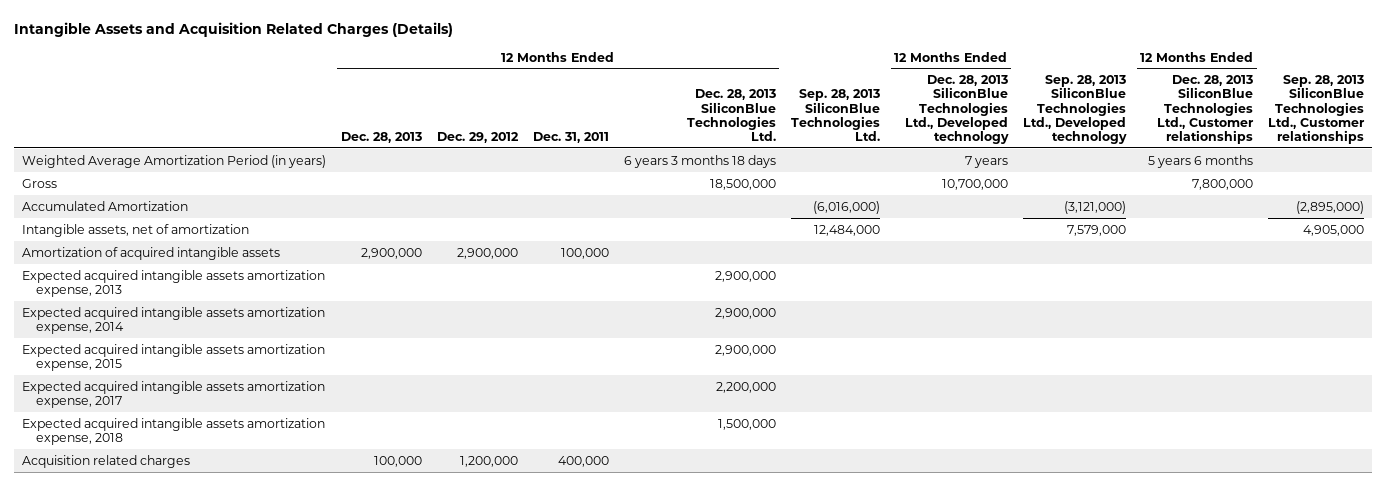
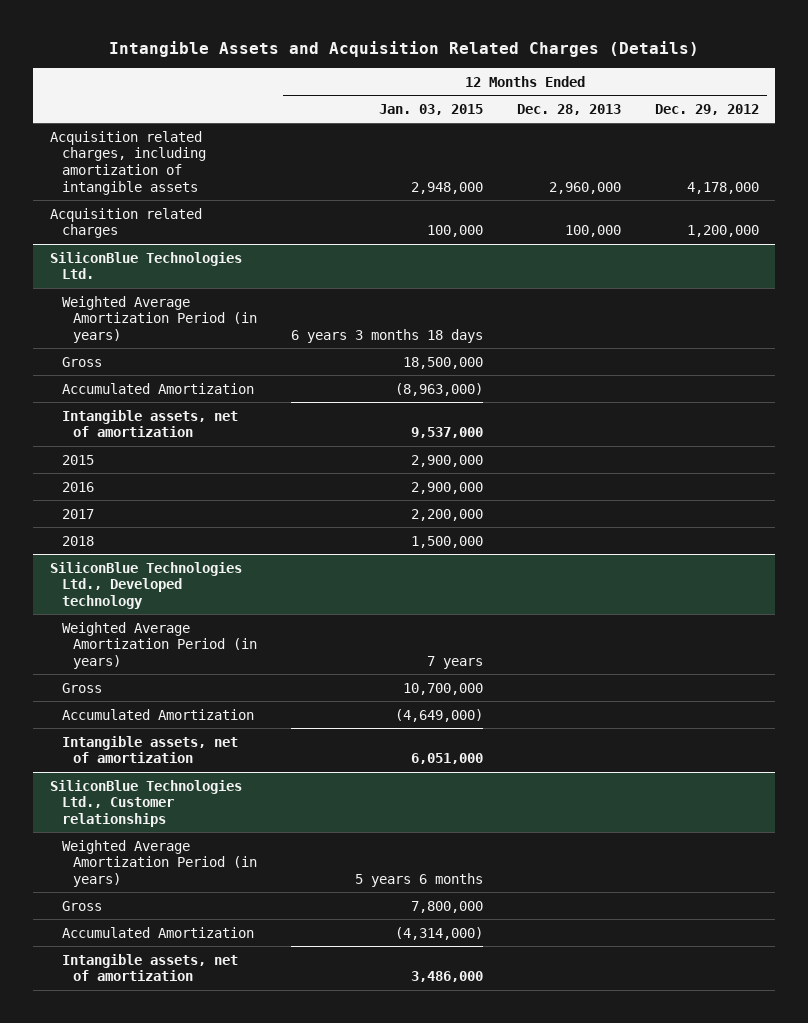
- | 12 Months Ended Dec. 28, 2013 | 12 Months Ended Dec. 29, 2012 | 12 Months Ended Dec. 31, 2011 | 12 Months Ended Dec. 28, 2013 SiliconBlue Technologies Ltd. | Sep. 28, 2013 SiliconBlue Technologies Ltd. | 12 Months Ended Dec. 28, 2013 SiliconBlue Technologies Ltd., Developed technology | Sep. 28, 2013 SiliconBlue Technologies Ltd., Developed technology | 12 Months Ended Dec. 28, 2013 SiliconBlue Technologies Ltd., Customer relationships | Sep. 28, 2013 SiliconBlue Technologies Ltd., Customer relationships
+ | 12 Months Ended Jan. 03, 2015 | 12 Months Ended Dec. 28, 2013 | 12 Months Ended Dec. 29, 2012
- Weighted Average Amortization Period (in years) | | | | 6 years 3 months 18 days | | 7 years | | 5 years 6 months |
- Gross | | | | 18,500,000 | | 10,700,000 | | 7,800,000 |
- Accumulated Amortization | | | | | (6,016,000) | | (3,121,000) | | (2,895,000)
- Intangible assets, net of amortization | | | | | 12,484,000 | | 7,579,000 | | 4,905,000
- Amortization of acquired intangible assets | 2,900,000 | 2,900,000 | 100,000 | | | | | |
- Expected acquired intangible assets amortization expense, 2013 | | | | 2,900,000 | | | | |
- Expected acquired intangible assets amortization expense, 2014 | | | | 2,900,000 | | | | |
- Expected acquired intangible assets amortization expense, 2015 | | | | 2,900,000 | | | | |
- Expected acquired intangible assets amortization expense, 2017 | | | | 2,200,000 | | | | |
- Expected acquired intangible assets amortization expense, 2018 | | | | 1,500,000 | | | | |
+ Acquisition related charges, including amortization of intangible assets | 2,948,000 | 2,960,000 | 4,178,000
+ SiliconBlue Technologies Ltd.
+ Weighted Average Amortization Period (in years) | 6 years 3 months 18 days | |
+ Gross | 18,500,000 | |
+ Accumulated Amortization | (8,963,000) | |
+ Intangible assets, net of amortization | 9,537,000 | |
+ 2015 | 2,900,000 | |
+ 2016 | 2,900,000 | |
+ 2017 | 2,200,000 | |
+ 2018 | 1,500,000 | |
+ SiliconBlue Technologies Ltd., Developed technology
+ Weighted Average Amortization Period (in years) | 7 years | |
+ Gross | 10,700,000 | |
+ Accumulated Amortization | (4,649,000) | |
+ Intangible assets, net of amortization | 6,051,000 | |
+ SiliconBlue Technologies Ltd., Customer relationships
+ Weighted Average Amortization Period (in years) | 5 years 6 months | |
+ Gross | 7,800,000 | |
+ Accumulated Amortization | (4,314,000) | |
+ Intangible assets, net of amortization | 3,486,000 | |

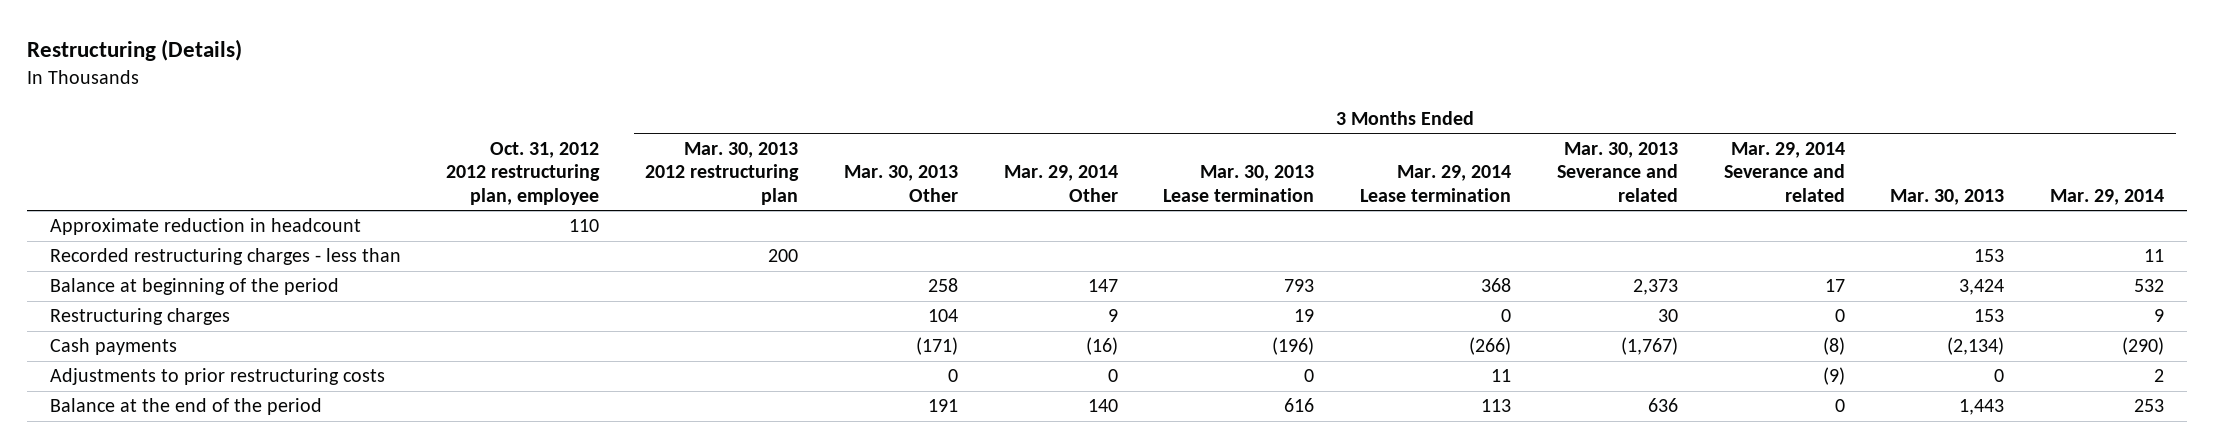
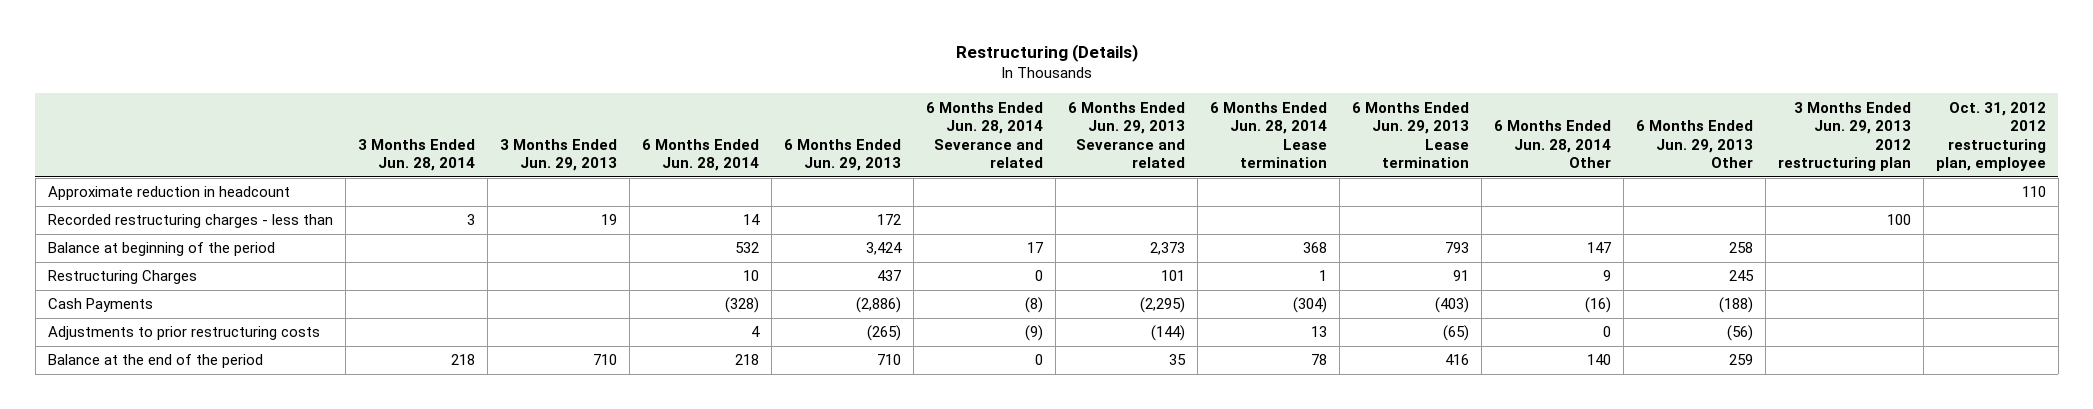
- | Oct. 31, 2012 2012 restructuring plan, employee | 3 Months Ended Mar. 30, 2013 2012 restructuring plan | 3 Months Ended Mar. 30, 2013 Other | 3 Months Ended Mar. 29, 2014 Other | 3 Months Ended Mar. 30, 2013 Lease termination | 3 Months Ended Mar. 29, 2014 Lease termination | 3 Months Ended Mar. 30, 2013 Severance and related | 3 Months Ended Mar. 29, 2014 Severance and related | 3 Months Ended Mar. 30, 2013 | 3 Months Ended Mar. 29, 2014
+ | 3 Months Ended Jun. 28, 2014 | 3 Months Ended Jun. 29, 2013 | 6 Months Ended Jun. 28, 2014 | 6 Months Ended Jun. 29, 2013 | 6 Months Ended Jun. 28, 2014 Severance and related | 6 Months Ended Jun. 29, 2013 Severance and related | 6 Months Ended Jun. 28, 2014 Lease termination | 6 Months Ended Jun. 29, 2013 Lease termination | 6 Months Ended Jun. 28, 2014 Other | 6 Months Ended Jun. 29, 2013 Other | 3 Months Ended Jun. 29, 2013 2012 restructuring plan | Oct. 31, 2012 2012 restructuring plan, employee
- Restructuring charges | | | 104 | 9 | 19 | 0 | 30 | 0 | 153 | 9
- Cash payments | | | (171) | (16) | (196) | (266) | (1,767) | (8) | (2,134) | (290)
+ Restructuring Charges | | | 10 | 437 | 0 | 101 | 1 | 91 | 9 | 245 | |
+ Cash Payments | | | (328) | (2,886) | (8) | (2,295) | (304) | (403) | (16) | (188) | |

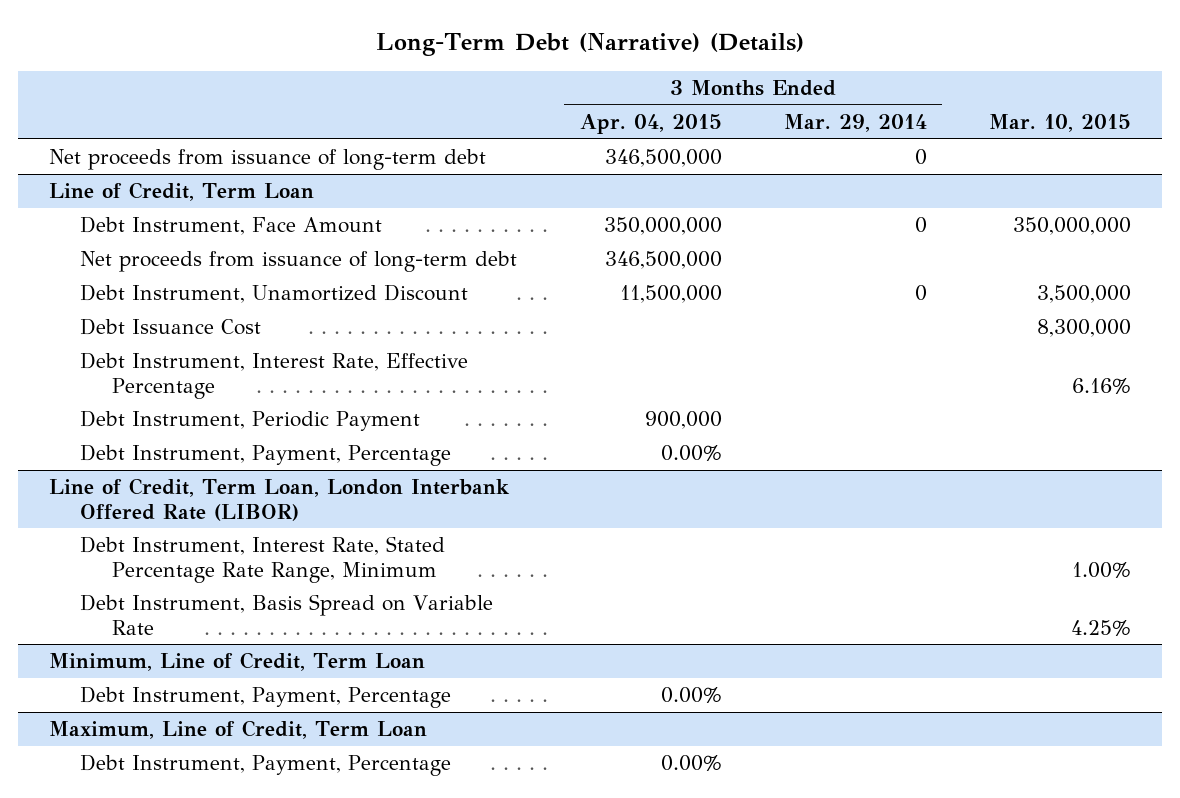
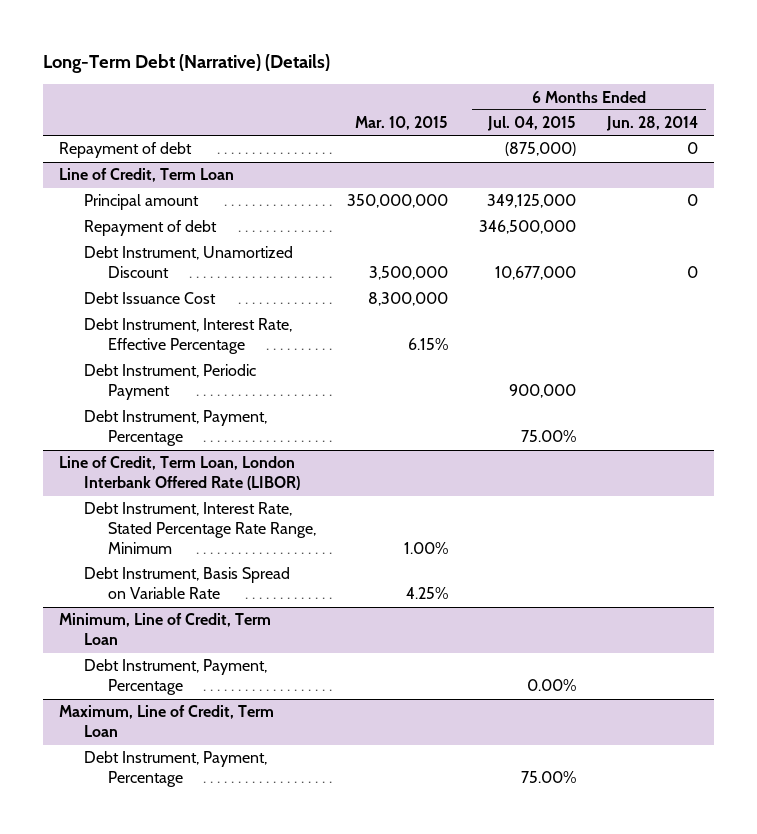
- | 3 Months Ended Apr. 04, 2015 | 3 Months Ended Mar. 29, 2014 | Mar. 10, 2015
+ | Mar. 10, 2015 | 6 Months Ended Jul. 04, 2015 | 6 Months Ended Jun. 28, 2014
- Net proceeds from issuance of long-term debt | 346,500,000 | 0 |
+ Repayment of debt | | (875,000) | 0
@ Line of Credit, Term Loan
- Debt Instrument, Face Amount | 350,000,000 | 0 | 350,000,000
- Net proceeds from issuance of long-term debt | 346,500,000 | |
+ Principal amount | 350,000,000 | 349,125,000 | 0
+ Repayment of debt | | 346,500,000 |
- Debt Instrument, Interest Rate, Effective Percentage | | | 6.16%
+ Debt Instrument, Interest Rate, Effective Percentage | 6.15% | |

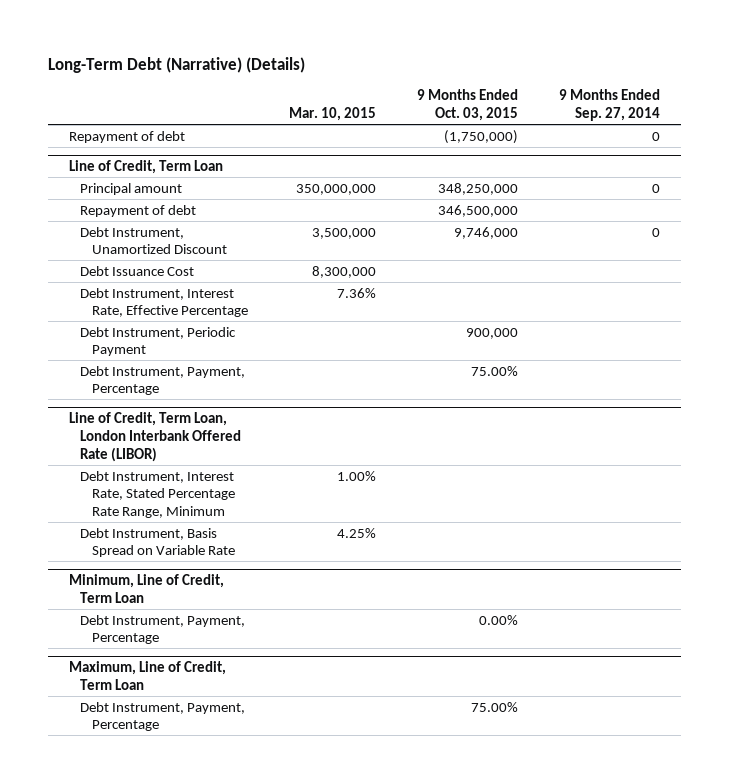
- | Mar. 10, 2015 | 6 Months Ended Jul. 04, 2015 | 6 Months Ended Jun. 28, 2014
+ | Mar. 10, 2015 | 9 Months Ended Oct. 03, 2015 | 9 Months Ended Sep. 27, 2014
@ Line of Credit, Term Loan
- Debt Instrument, Interest Rate, Effective Percentage | 6.15% | |
+ Debt Instrument, Interest Rate, Effective Percentage | 7.36% | |

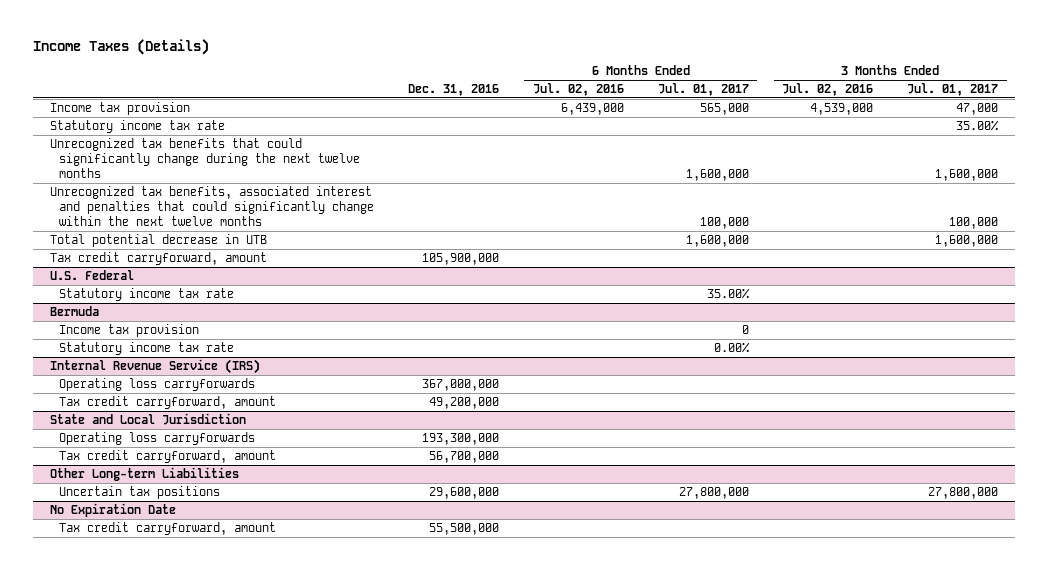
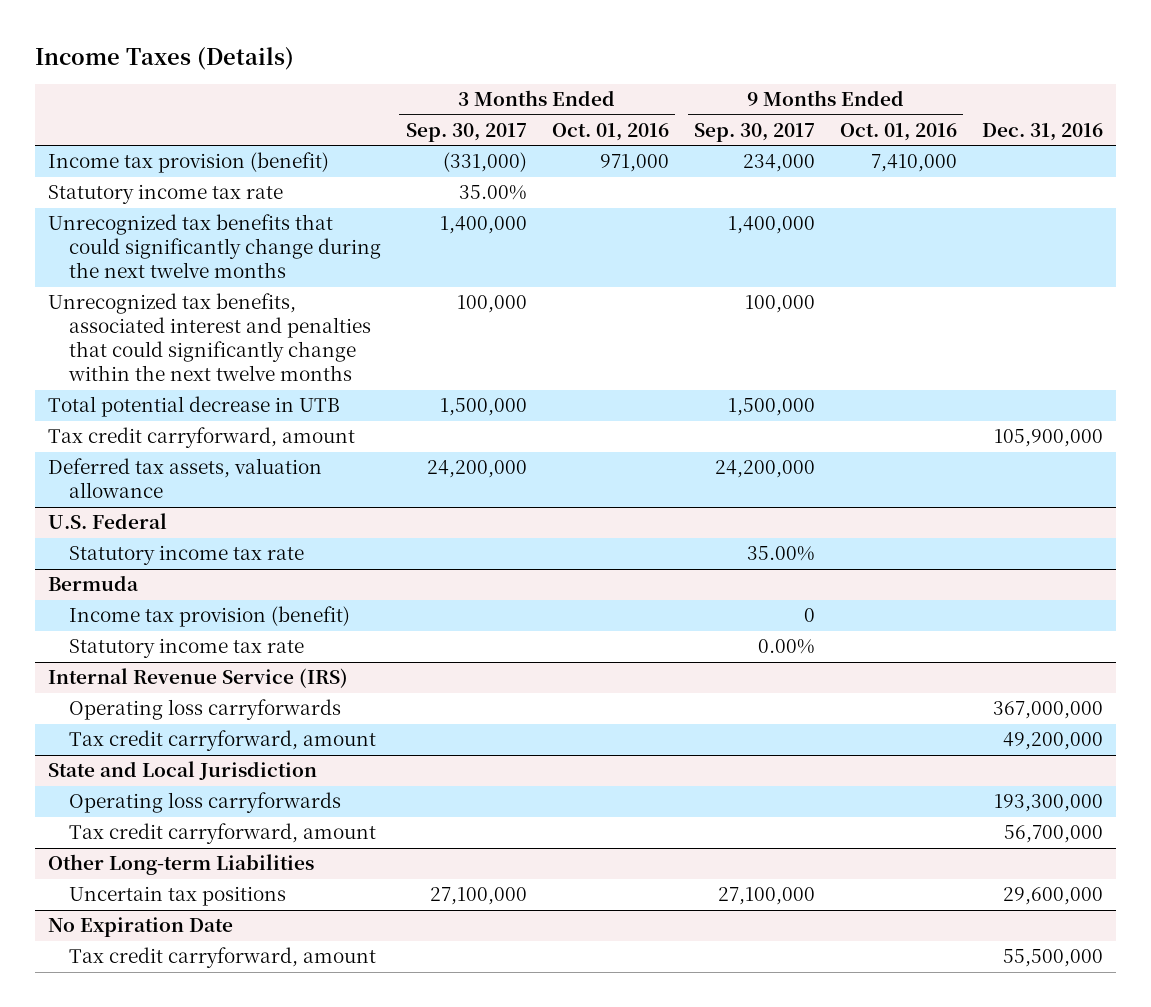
- | Dec. 31, 2016 | 6 Months Ended Jul. 02, 2016 | 6 Months Ended Jul. 01, 2017 | 3 Months Ended Jul. 02, 2016 | 3 Months Ended Jul. 01, 2017
+ | 3 Months Ended Sep. 30, 2017 | 3 Months Ended Oct. 01, 2016 | 9 Months Ended Sep. 30, 2017 | 9 Months Ended Oct. 01, 2016 | Dec. 31, 2016
- Income tax provision | | 6,439,000 | 565,000 | 4,539,000 | 47,000
+ Income tax provision (benefit) | (331,000) | 971,000 | 234,000 | 7,410,000 |
+ Deferred tax assets, valuation allowance | 24,200,000 | | 24,200,000 | |
@ Bermuda
- Income tax provision | | | 0 | |
+ Income tax provision (benefit) | | | 0 | |

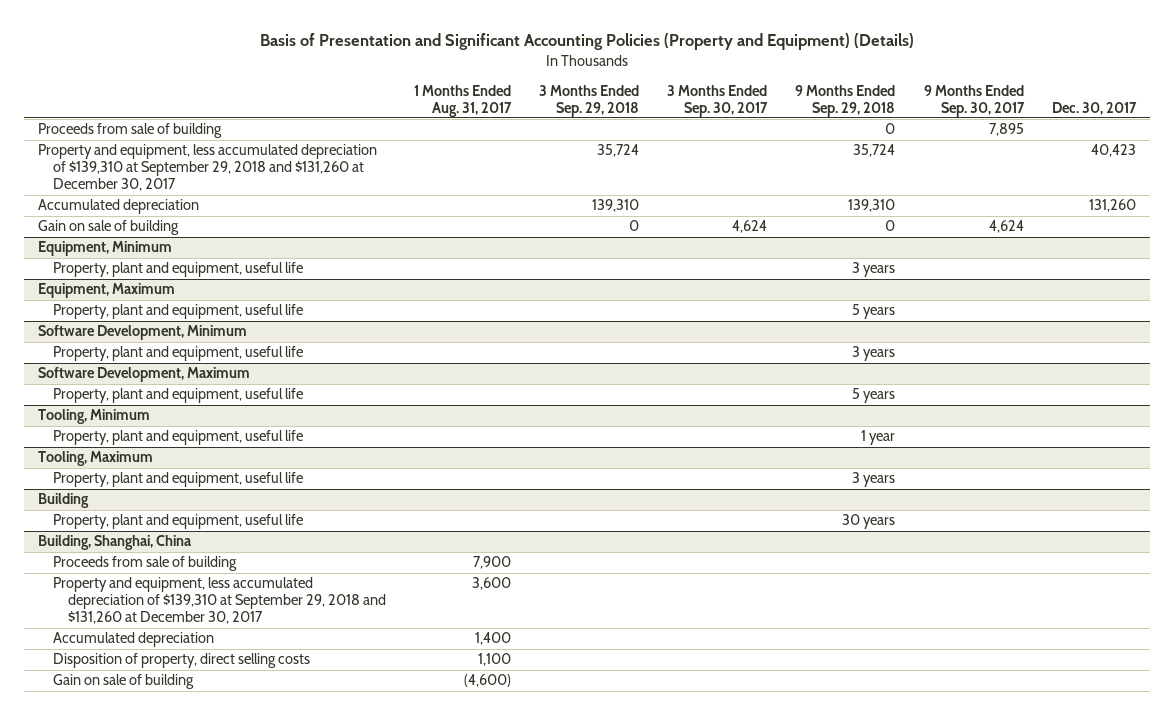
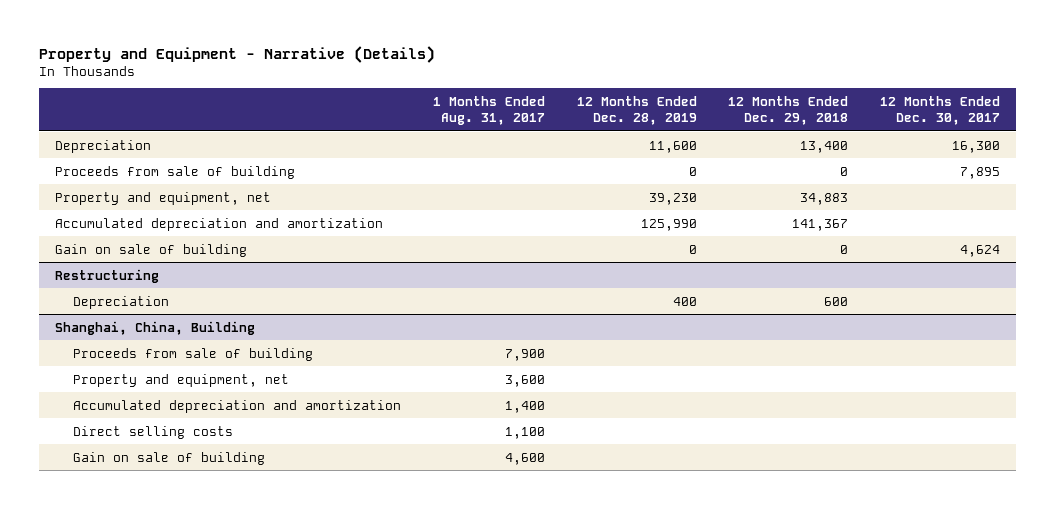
- Basis of Presentation and Significant Accounting Policies (Property and Equipment) (Details)
+ Property and Equipment - Narrative (Details)
- | 1 Months Ended Aug. 31, 2017 | 3 Months Ended Sep. 29, 2018 | 3 Months Ended Sep. 30, 2017 | 9 Months Ended Sep. 29, 2018 | 9 Months Ended Sep. 30, 2017 | Dec. 30, 2017
+ | 1 Months Ended Aug. 31, 2017 | 12 Months Ended Dec. 28, 2019 | 12 Months Ended Dec. 29, 2018 | 12 Months Ended Dec. 30, 2017
+ Depreciation | | 11,600 | 13,400 | 16,300
- Property and equipment, less accumulated depreciation of $139,310 at September 29, 2018 and $131,260 at December 30, 2017 | | 35,724 | | 35,724 | | 40,423
- Accumulated depreciation | | 139,310 | | 139,310 | | 131,260
+ Property and equipment, net | | 39,230 | 34,883 |
+ Accumulated depreciation and amortization | | 125,990 | 141,367 |
- Equipment, Minimum
- Property, plant and equipment, useful life | | | | 3 years | |
- Equipment, Maximum
- Property, plant and equipment, useful life | | | | 5 years | |
- Software Development, Minimum
- Property, plant and equipment, useful life | | | | 3 years | |
- Software Development, Maximum
- Property, plant and equipment, useful life | | | | 5 years | |
- Tooling, Minimum
- Property, plant and equipment, useful life | | | | 1 year | |
- Tooling, Maximum
- Property, plant and equipment, useful life | | | | 3 years | |
- Building
- Property, plant and equipment, useful life | | | | 30 years | |
- Building, Shanghai, China
+ Restructuring
+ Depreciation | | 400 | 600 |
+ Shanghai, China, Building
- Property and equipment, less accumulated depreciation of $139,310 at September 29, 2018 and $131,260 at December 30, 2017 | 3,600 | | | | |
- Accumulated depreciation | 1,400 | | | | |
- Disposition of property, direct selling costs | 1,100 | | | | |
- Gain on sale of building | (4,600) | | | | |
+ Property and equipment, net | 3,600 | | |
+ Accumulated depreciation and amortization | 1,400 | | |
+ Direct selling costs | 1,100 | | |
+ Gain on sale of building | 4,600 | | |

